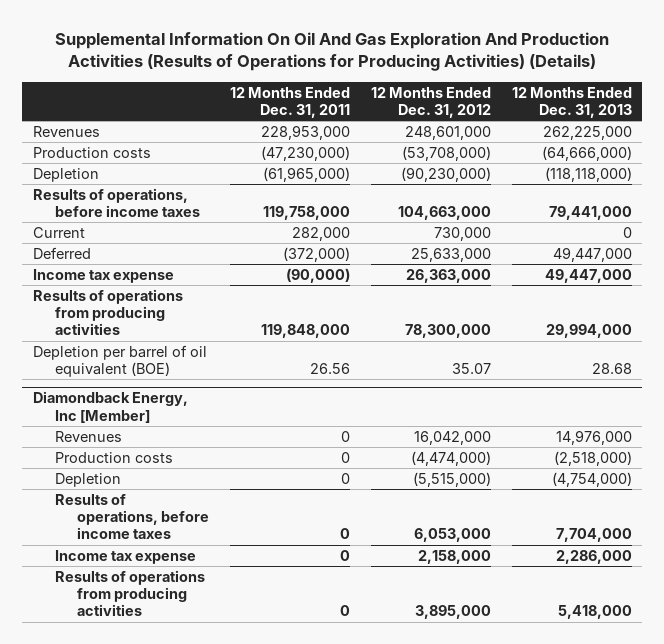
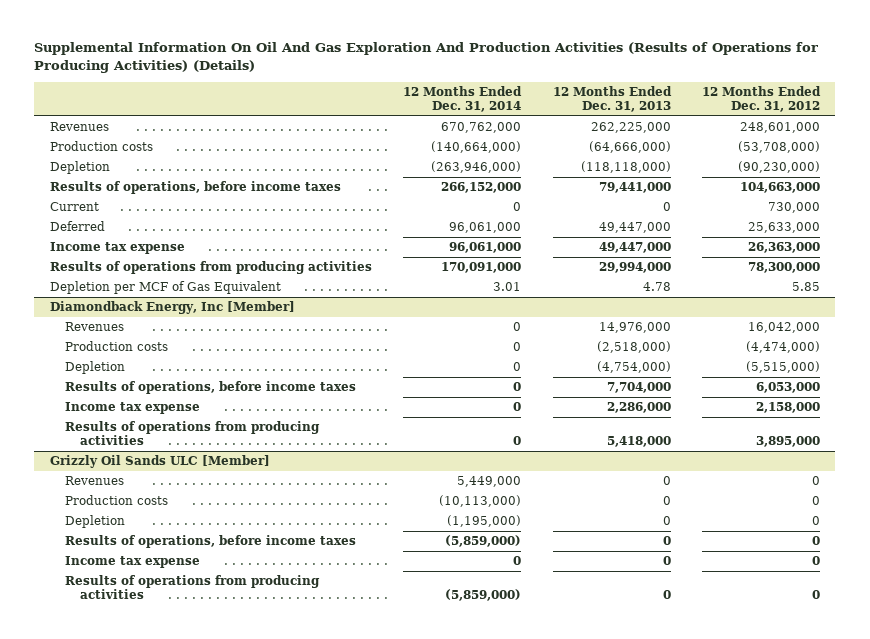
- | 12 Months Ended Dec. 31, 2011 | 12 Months Ended Dec. 31, 2012 | 12 Months Ended Dec. 31, 2013
+ | 12 Months Ended Dec. 31, 2014 | 12 Months Ended Dec. 31, 2013 | 12 Months Ended Dec. 31, 2012
- Depletion per barrel of oil equivalent (BOE) | 26.56 | 35.07 | 28.68
+ Depletion per MCF of Gas Equivalent | 3.01 | 4.78 | 5.85
+ Grizzly Oil Sands ULC [Member]
+ Revenues | 5,449,000 | 0 | 0
+ Production costs | (10,113,000) | 0 | 0
+ Depletion | (1,195,000) | 0 | 0
+ Results of operations, before income taxes | (5,859,000) | 0 | 0
+ Income tax expense | 0 | 0 | 0
+ Results of operations from producing activities | (5,859,000) | 0 | 0

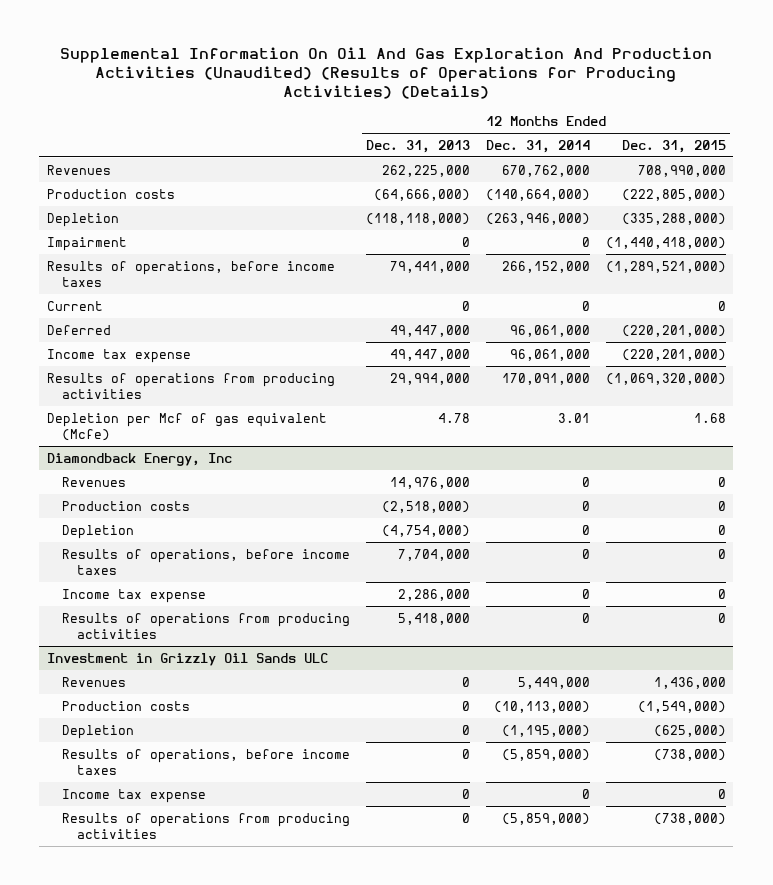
- Supplemental Information On Oil And Gas Exploration And Production Activities (Results of Operations for Producing Activities) (Details)
+ Supplemental Information On Oil And Gas Exploration And Production Activities (Unaudited) (Results of Operations for Producing Activities) (Details)
- | 12 Months Ended Dec. 31, 2014 | 12 Months Ended Dec. 31, 2013 | 12 Months Ended Dec. 31, 2012
+ | 12 Months Ended Dec. 31, 2013 | 12 Months Ended Dec. 31, 2014 | 12 Months Ended Dec. 31, 2015
+ Impairment | 0 | 0 | (1,440,418,000)
- Depletion per MCF of Gas Equivalent | 3.01 | 4.78 | 5.85
- Diamondback Energy, Inc [Member]
+ Depletion per Mcf of gas equivalent (Mcfe) | 4.78 | 3.01 | 1.68
+ Diamondback Energy, Inc
- Grizzly Oil Sands ULC [Member]
+ Investment in Grizzly Oil Sands ULC

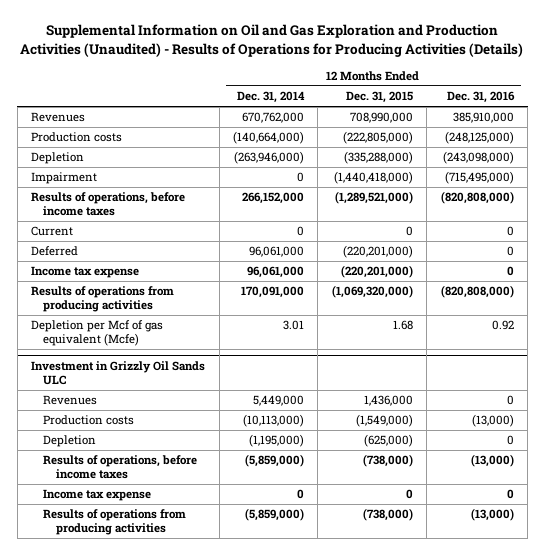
- Supplemental Information On Oil And Gas Exploration And Production Activities (Unaudited) (Results of Operations for Producing Activities) (Details)
+ Supplemental Information on Oil and Gas Exploration and Production Activities (Unaudited) - Results of Operations for Producing Activities (Details)
- | 12 Months Ended Dec. 31, 2013 | 12 Months Ended Dec. 31, 2014 | 12 Months Ended Dec. 31, 2015
+ | 12 Months Ended Dec. 31, 2014 | 12 Months Ended Dec. 31, 2015 | 12 Months Ended Dec. 31, 2016
- Diamondback Energy, Inc
- Revenues | 14,976,000 | 0 | 0
- Production costs | (2,518,000) | 0 | 0
- Depletion | (4,754,000) | 0 | 0
- Results of operations, before income taxes | 7,704,000 | 0 | 0
- Income tax expense | 2,286,000 | 0 | 0
- Results of operations from producing activities | 5,418,000 | 0 | 0

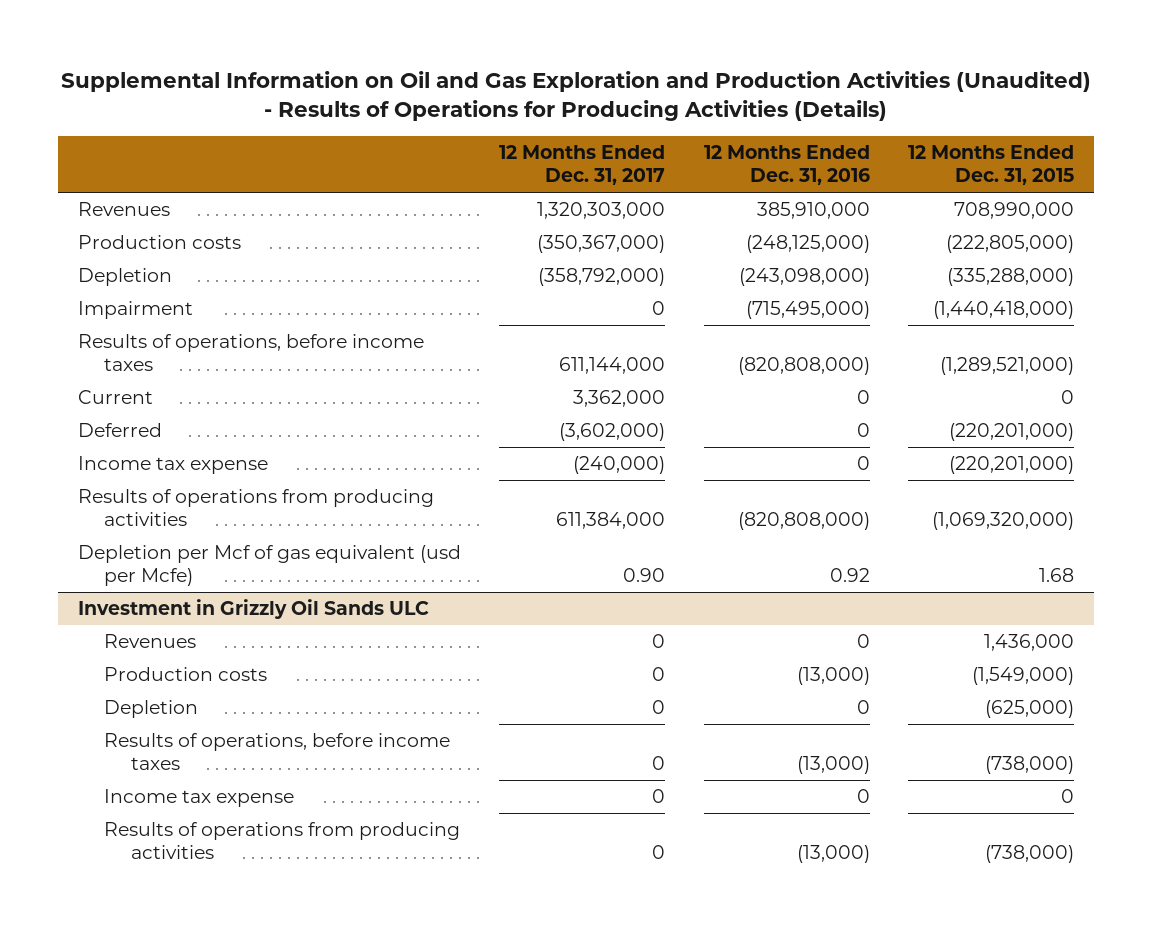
- | 12 Months Ended Dec. 31, 2014 | 12 Months Ended Dec. 31, 2015 | 12 Months Ended Dec. 31, 2016
+ | 12 Months Ended Dec. 31, 2017 | 12 Months Ended Dec. 31, 2016 | 12 Months Ended Dec. 31, 2015
- Depletion per Mcf of gas equivalent (Mcfe) | 3.01 | 1.68 | 0.92
+ Depletion per Mcf of gas equivalent (usd per Mcfe) | 0.90 | 0.92 | 1.68

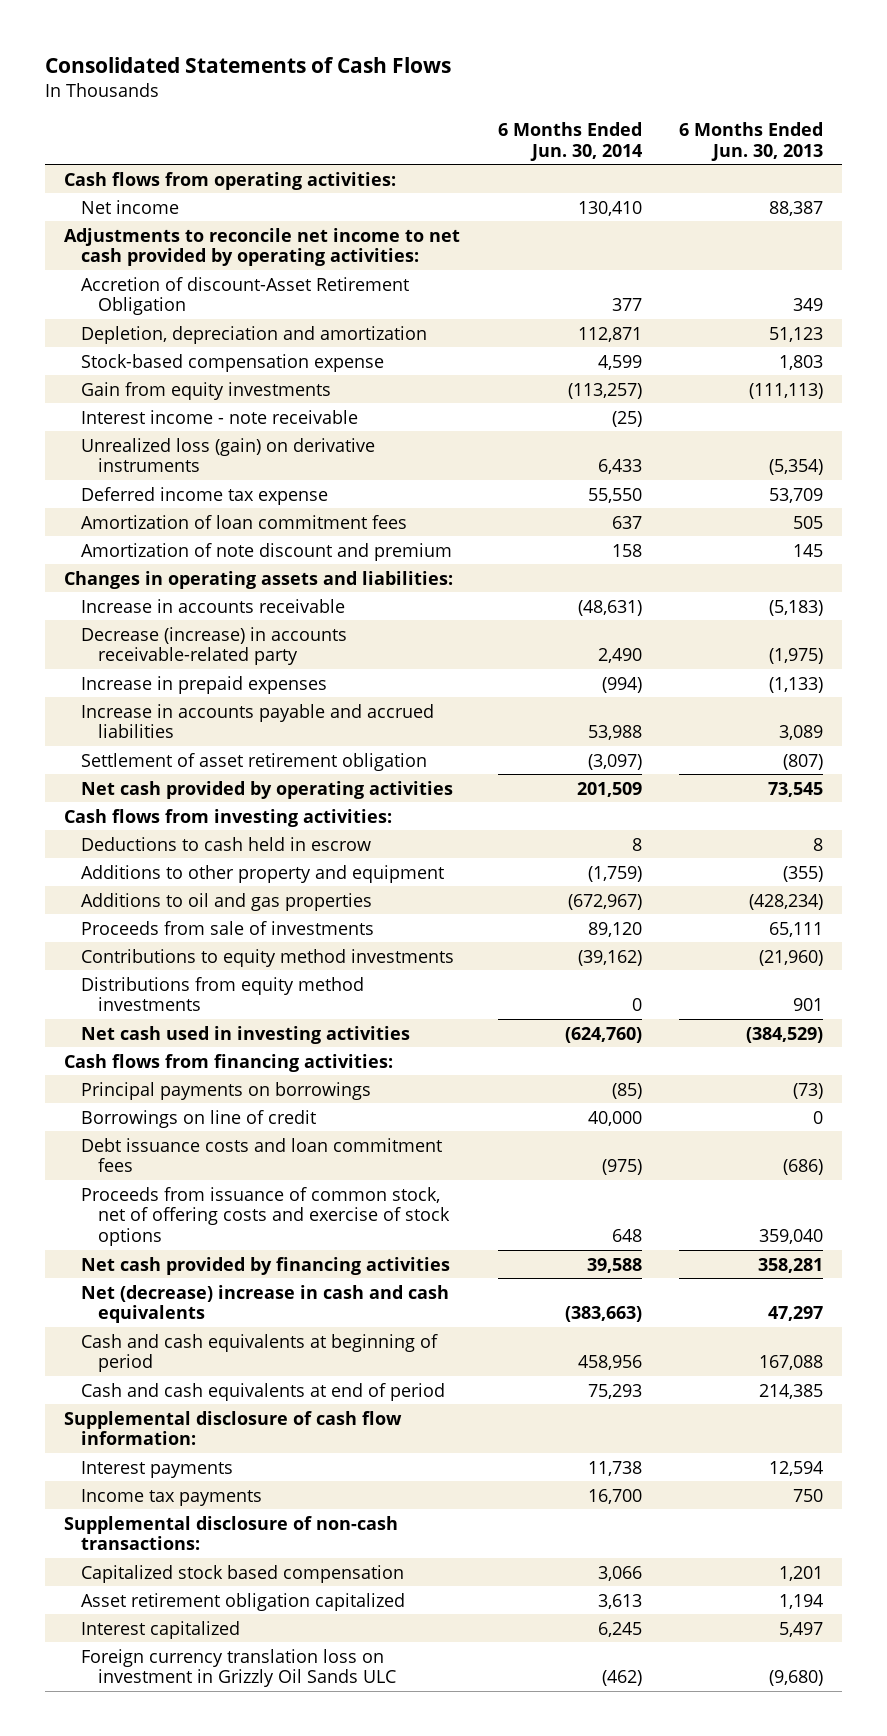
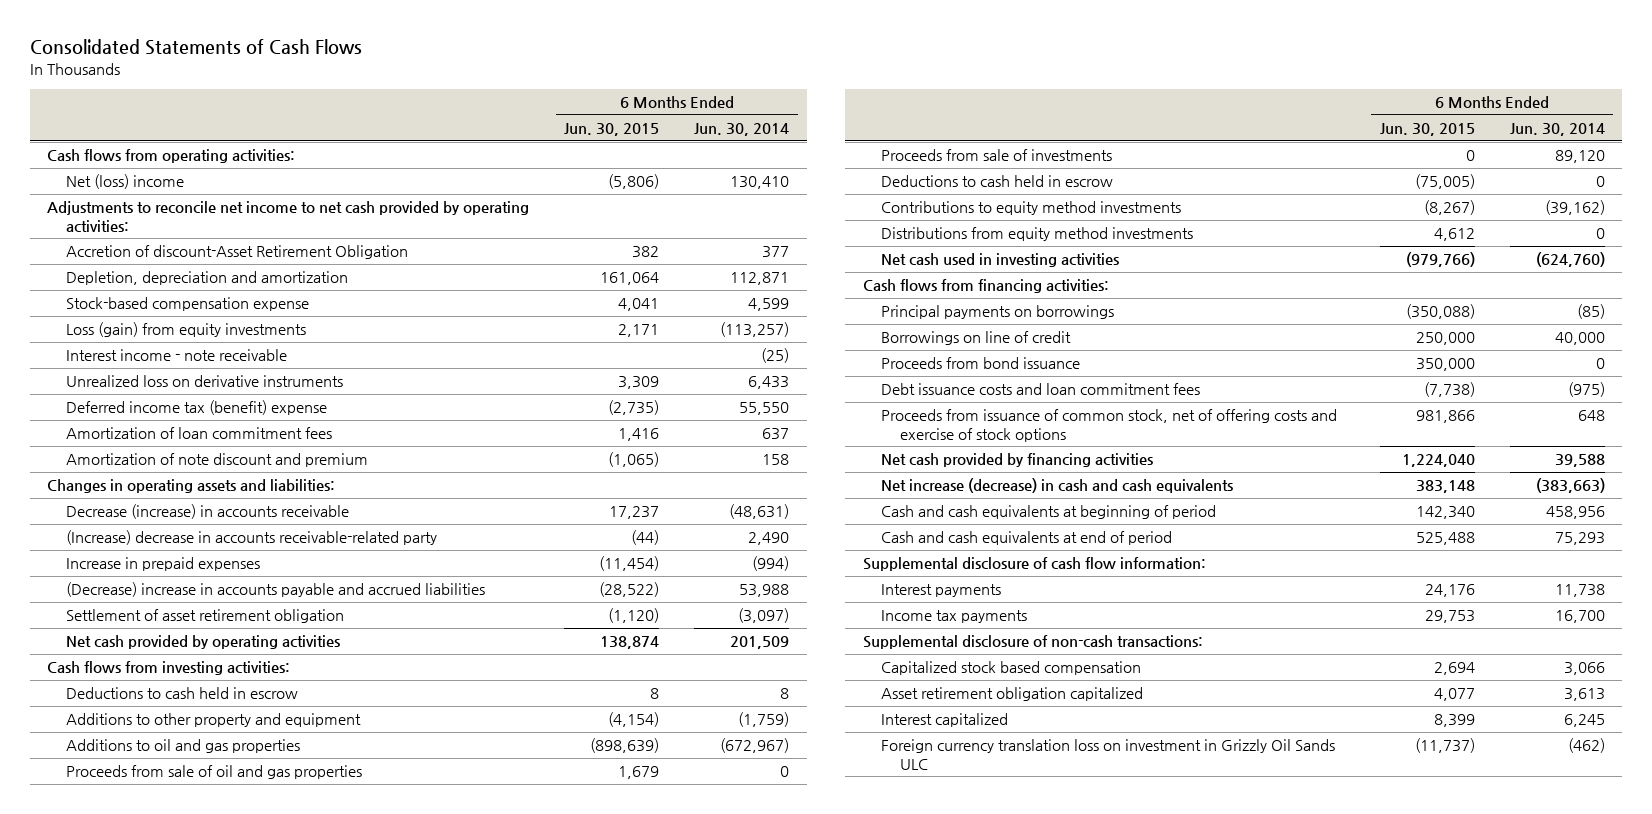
- | 6 Months Ended Jun. 30, 2014 | 6 Months Ended Jun. 30, 2013
+ | 6 Months Ended Jun. 30, 2015 | 6 Months Ended Jun. 30, 2014
- Net income | 130,410 | 88,387
+ Net (loss) income | (5,806) | 130,410
- Gain from equity investments | (113,257) | (111,113)
+ Loss (gain) from equity investments | 2,171 | (113,257)
- Unrealized loss (gain) on derivative instruments | 6,433 | (5,354)
- Deferred income tax expense | 55,550 | 53,709
+ Unrealized loss on derivative instruments | 3,309 | 6,433
+ Deferred income tax (benefit) expense | (2,735) | 55,550
- Increase in accounts receivable | (48,631) | (5,183)
- Decrease (increase) in accounts receivable-related party | 2,490 | (1,975)
+ Decrease (increase) in accounts receivable | 17,237 | (48,631)
+ (Increase) decrease in accounts receivable-related party | (44) | 2,490
- Increase in accounts payable and accrued liabilities | 53,988 | 3,089
+ (Decrease) increase in accounts payable and accrued liabilities | (28,522) | 53,988
+ Proceeds from sale of oil and gas properties | 1,679 | 0
+ Deductions to cash held in escrow | (75,005) | 0
+ Proceeds from bond issuance | 350,000 | 0
- Net (decrease) increase in cash and cash equivalents | (383,663) | 47,297
+ Net increase (decrease) in cash and cash equivalents | 383,148 | (383,663)

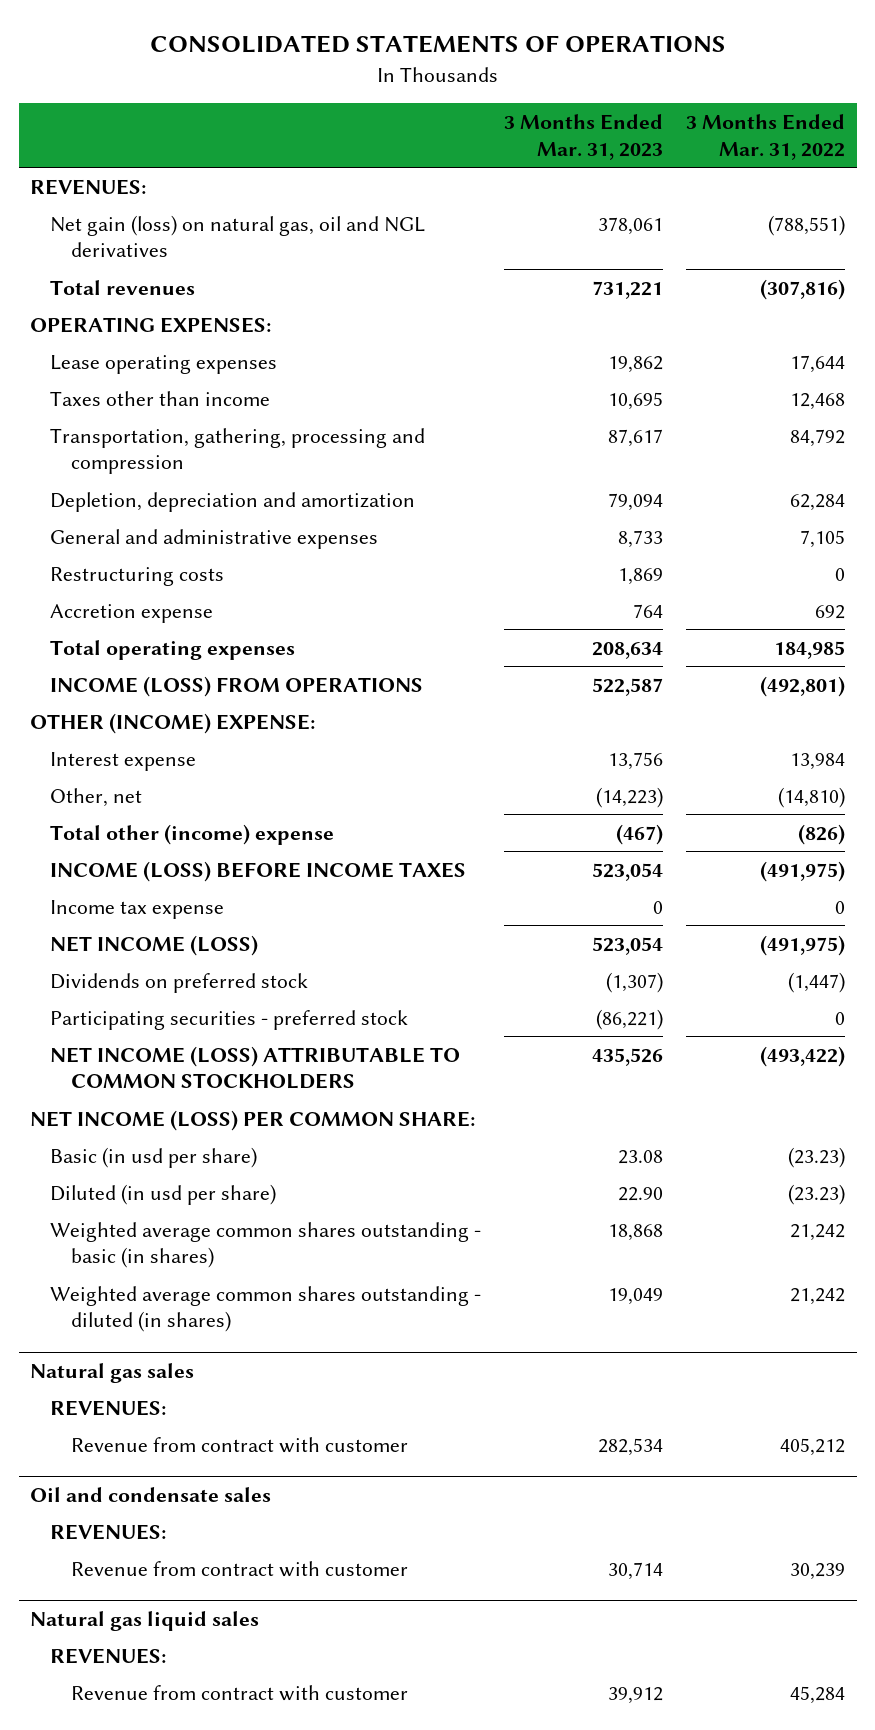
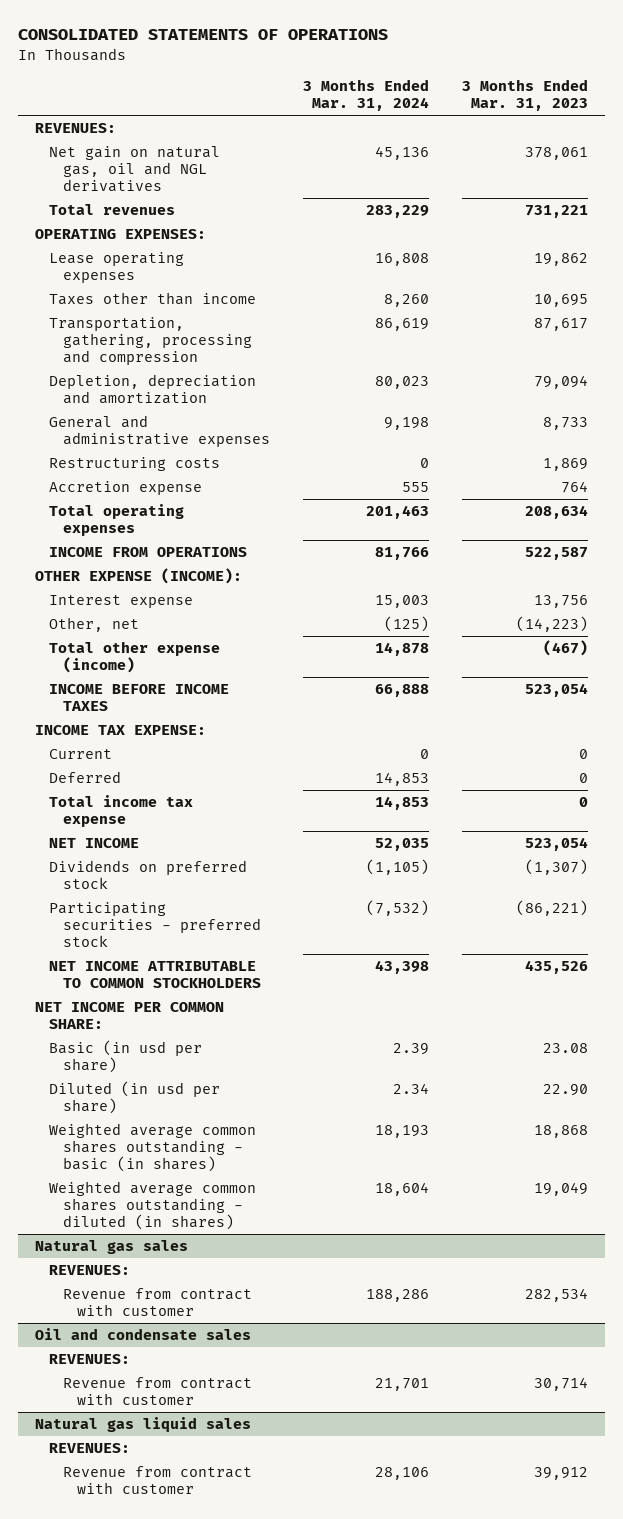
- | 3 Months Ended Mar. 31, 2023 | 3 Months Ended Mar. 31, 2022
+ | 3 Months Ended Mar. 31, 2024 | 3 Months Ended Mar. 31, 2023
- Net gain (loss) on natural gas, oil and NGL derivatives | 378,061 | (788,551)
+ Net gain on natural gas, oil and NGL derivatives | 45,136 | 378,061
- INCOME (LOSS) FROM OPERATIONS | 522,587 | (492,801)
- OTHER (INCOME) EXPENSE:
+ INCOME FROM OPERATIONS | 81,766 | 522,587
+ OTHER EXPENSE (INCOME):
- Total other (income) expense | (467) | (826)
- INCOME (LOSS) BEFORE INCOME TAXES | 523,054 | (491,975)
- Income tax expense | 0 | 0
- NET INCOME (LOSS) | 523,054 | (491,975)
+ Total other expense (income) | 14,878 | (467)
+ INCOME BEFORE INCOME TAXES | 66,888 | 523,054
+ INCOME TAX EXPENSE:
+ Current | 0 | 0
+ Deferred | 14,853 | 0
+ Total income tax expense | 14,853 | 0
+ NET INCOME | 52,035 | 523,054
- NET INCOME (LOSS) ATTRIBUTABLE TO COMMON STOCKHOLDERS | 435,526 | (493,422)
- NET INCOME (LOSS) PER COMMON SHARE:
+ NET INCOME ATTRIBUTABLE TO COMMON STOCKHOLDERS | 43,398 | 435,526
+ NET INCOME PER COMMON SHARE:

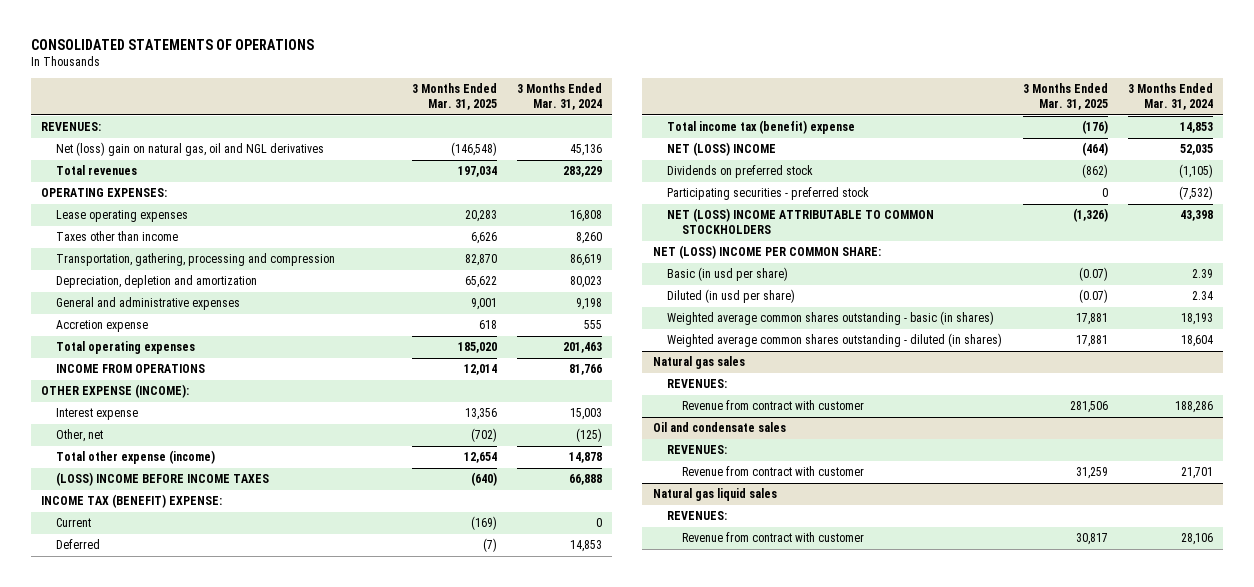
- | 3 Months Ended Mar. 31, 2024 | 3 Months Ended Mar. 31, 2023
+ | 3 Months Ended Mar. 31, 2025 | 3 Months Ended Mar. 31, 2024
- Net gain on natural gas, oil and NGL derivatives | 45,136 | 378,061
+ Net (loss) gain on natural gas, oil and NGL derivatives | (146,548) | 45,136
- Depletion, depreciation and amortization | 80,023 | 79,094
+ Depreciation, depletion and amortization | 65,622 | 80,023
- Restructuring costs | 0 | 1,869
- INCOME BEFORE INCOME TAXES | 66,888 | 523,054
- INCOME TAX EXPENSE:
+ (LOSS) INCOME BEFORE INCOME TAXES | (640) | 66,888
+ INCOME TAX (BENEFIT) EXPENSE:
- Total income tax expense | 14,853 | 0
- NET INCOME | 52,035 | 523,054
+ Total income tax (benefit) expense | (176) | 14,853
+ NET (LOSS) INCOME | (464) | 52,035
- NET INCOME ATTRIBUTABLE TO COMMON STOCKHOLDERS | 43,398 | 435,526
- NET INCOME PER COMMON SHARE:
+ NET (LOSS) INCOME ATTRIBUTABLE TO COMMON STOCKHOLDERS | (1,326) | 43,398
+ NET (LOSS) INCOME PER COMMON SHARE:

